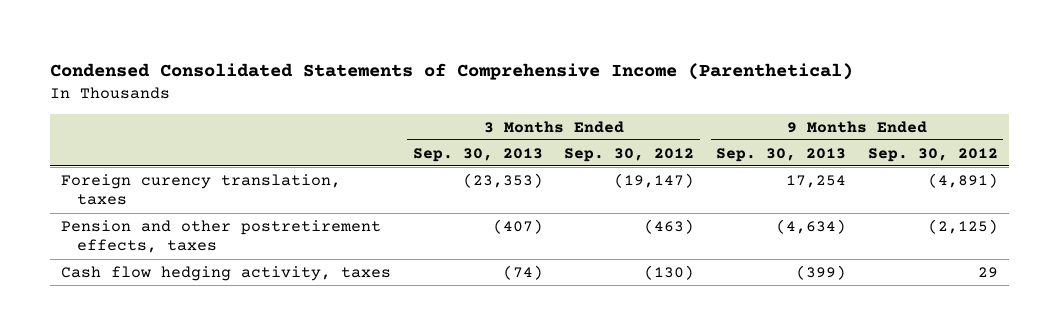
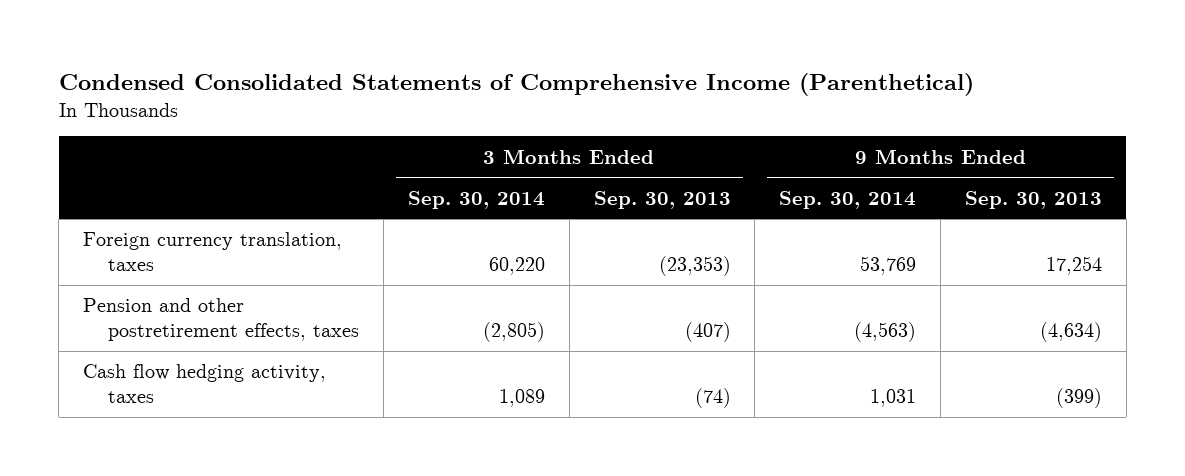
- | 3 Months Ended Sep. 30, 2013 | 3 Months Ended Sep. 30, 2012 | 9 Months Ended Sep. 30, 2013 | 9 Months Ended Sep. 30, 2012
+ | 3 Months Ended Sep. 30, 2014 | 3 Months Ended Sep. 30, 2013 | 9 Months Ended Sep. 30, 2014 | 9 Months Ended Sep. 30, 2013
- Foreign curency translation, taxes | (23,353) | (19,147) | 17,254 | (4,891)
+ Foreign currency translation, taxes | 60,220 | (23,353) | 53,769 | 17,254

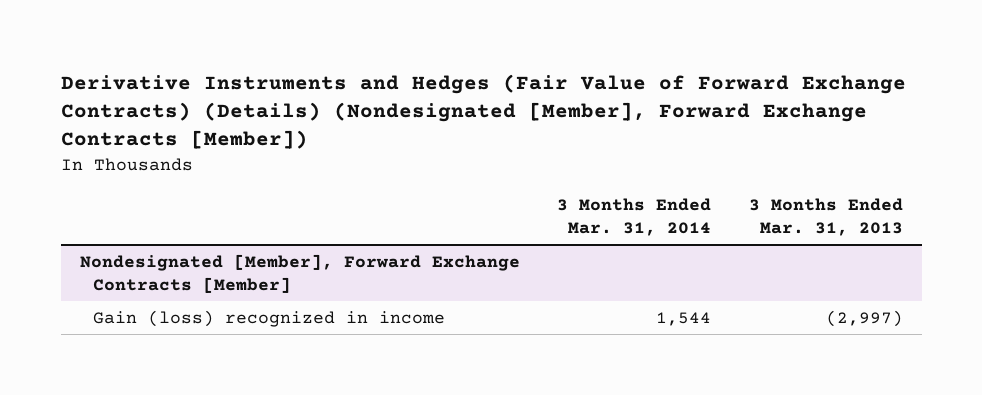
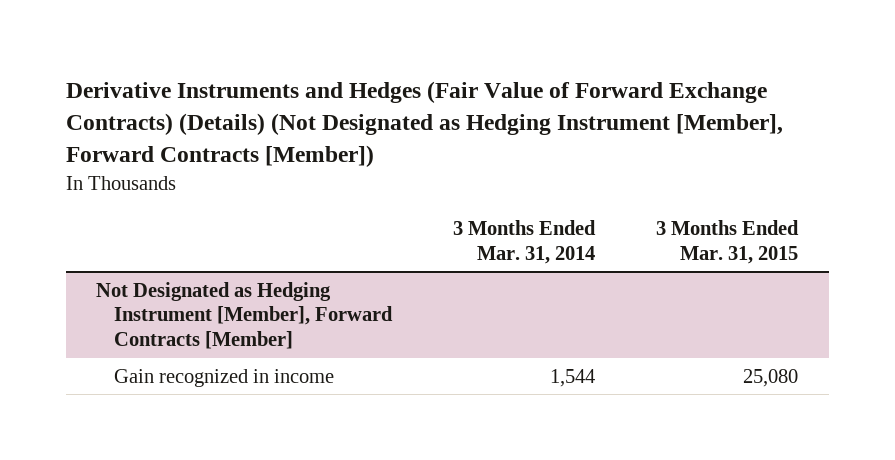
- Derivative Instruments and Hedges (Fair Value of Forward Exchange Contracts) (Details) (Nondesignated [Member], Forward Exchange Contracts [Member])
+ Derivative Instruments and Hedges (Fair Value of Forward Exchange Contracts) (Details) (Not Designated as Hedging Instrument [Member], Forward Contracts [Member])
- | 3 Months Ended Mar. 31, 2014 | 3 Months Ended Mar. 31, 2013
+ | 3 Months Ended Mar. 31, 2014 | 3 Months Ended Mar. 31, 2015
- Nondesignated [Member], Forward Exchange Contracts [Member]
- Gain (loss) recognized in income | 1,544 | (2,997)
+ Not Designated as Hedging Instrument [Member], Forward Contracts [Member]
+ Gain recognized in income | 1,544 | 25,080

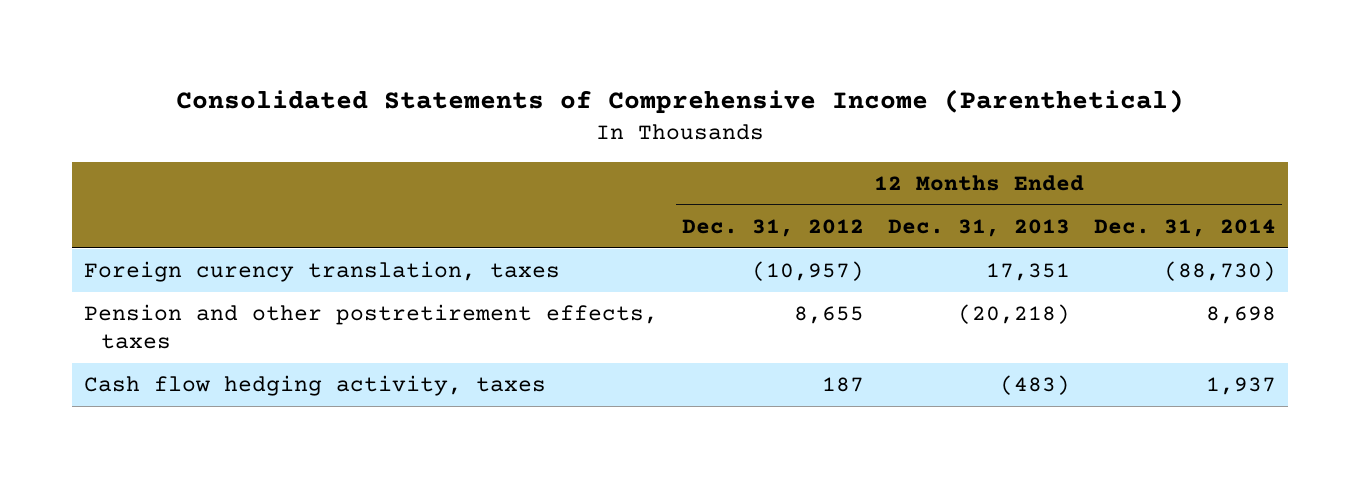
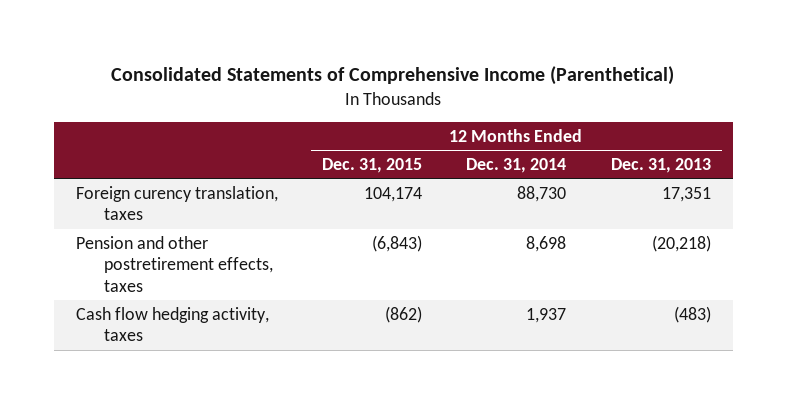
- | 12 Months Ended Dec. 31, 2012 | 12 Months Ended Dec. 31, 2013 | 12 Months Ended Dec. 31, 2014
+ | 12 Months Ended Dec. 31, 2015 | 12 Months Ended Dec. 31, 2014 | 12 Months Ended Dec. 31, 2013
- Foreign curency translation, taxes | (10,957) | 17,351 | (88,730)
+ Foreign curency translation, taxes | 104,174 | 88,730 | 17,351

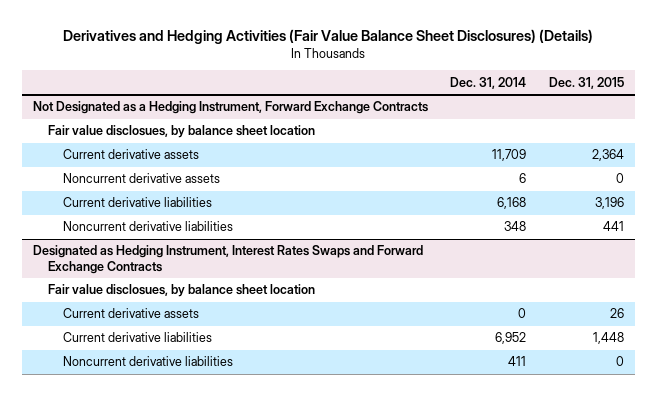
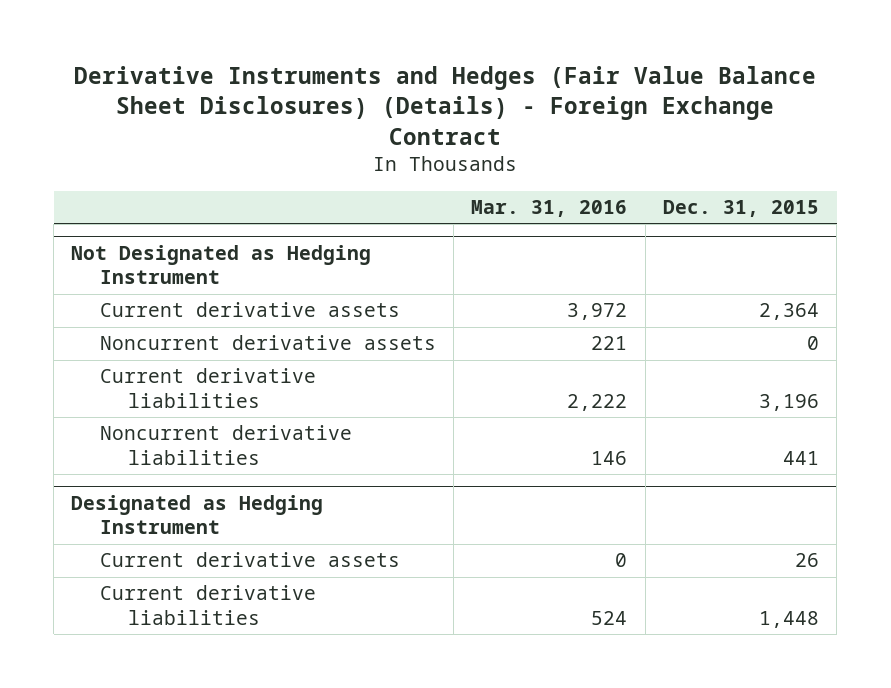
- Derivatives and Hedging Activities (Fair Value Balance Sheet Disclosures) (Details)
+ Derivative Instruments and Hedges (Fair Value Balance Sheet Disclosures) (Details) - Foreign Exchange Contract
- | Dec. 31, 2014 | Dec. 31, 2015
+ | Mar. 31, 2016 | Dec. 31, 2015
- Not Designated as a Hedging Instrument, Forward Exchange Contracts
- Fair value disclosues, by balance sheet location
+ Not Designated as Hedging Instrument
- Designated as Hedging Instrument, Interest Rates Swaps and Forward Exchange Contracts
- Fair value disclosues, by balance sheet location
+ Designated as Hedging Instrument
- Noncurrent derivative liabilities | 411 | 0

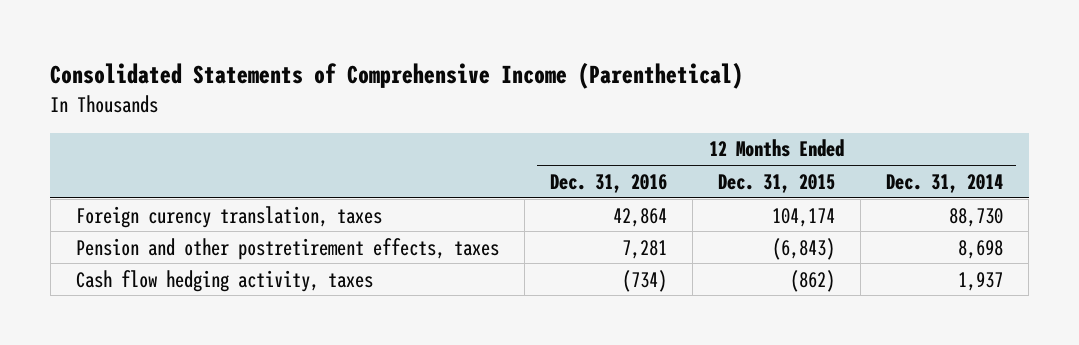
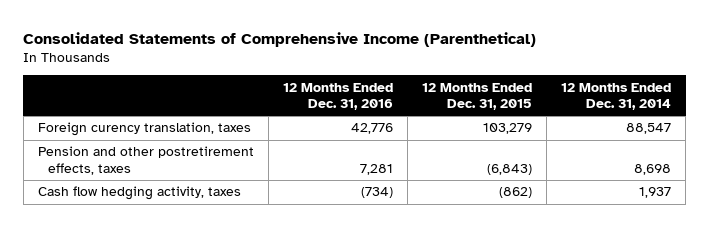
- Foreign curency translation, taxes | 42,864 | 104,174 | 88,730
+ Foreign curency translation, taxes | 42,776 | 103,279 | 88,547

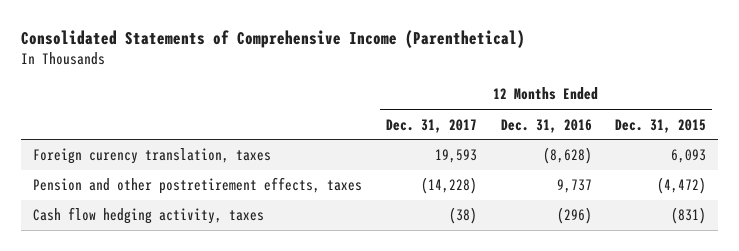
- | 12 Months Ended Dec. 31, 2016 | 12 Months Ended Dec. 31, 2015 | 12 Months Ended Dec. 31, 2014
+ | 12 Months Ended Dec. 31, 2017 | 12 Months Ended Dec. 31, 2016 | 12 Months Ended Dec. 31, 2015
- Foreign curency translation, taxes | 42,776 | 103,279 | 88,547
- Pension and other postretirement effects, taxes | 7,281 | (6,843) | 8,698
- Cash flow hedging activity, taxes | (734) | (862) | 1,937
+ Foreign curency translation, taxes | 19,593 | (8,628) | 6,093
+ Pension and other postretirement effects, taxes | (14,228) | 9,737 | (4,472)
+ Cash flow hedging activity, taxes | (38) | (296) | (831)

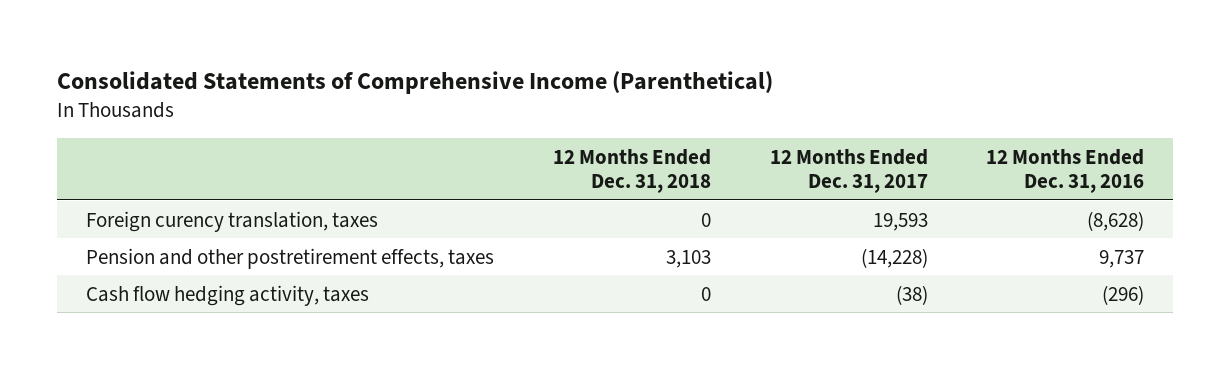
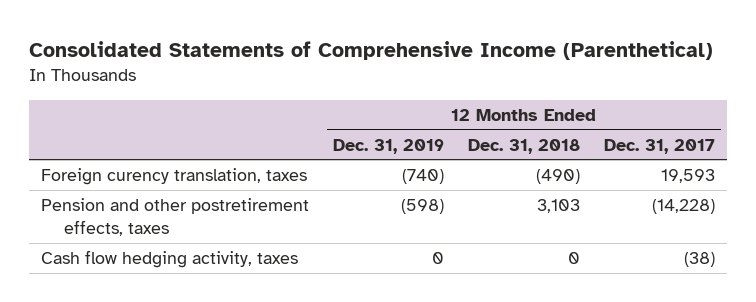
- | 12 Months Ended Dec. 31, 2018 | 12 Months Ended Dec. 31, 2017 | 12 Months Ended Dec. 31, 2016
+ | 12 Months Ended Dec. 31, 2019 | 12 Months Ended Dec. 31, 2018 | 12 Months Ended Dec. 31, 2017
- Foreign curency translation, taxes | 0 | 19,593 | (8,628)
+ Foreign curency translation, taxes | (740) | (490) | 19,593

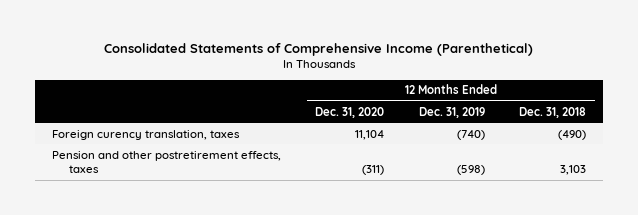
- | 12 Months Ended Dec. 31, 2019 | 12 Months Ended Dec. 31, 2018 | 12 Months Ended Dec. 31, 2017
+ | 12 Months Ended Dec. 31, 2020 | 12 Months Ended Dec. 31, 2019 | 12 Months Ended Dec. 31, 2018
- Cash flow hedging activity, taxes | 0 | 0 | (38)

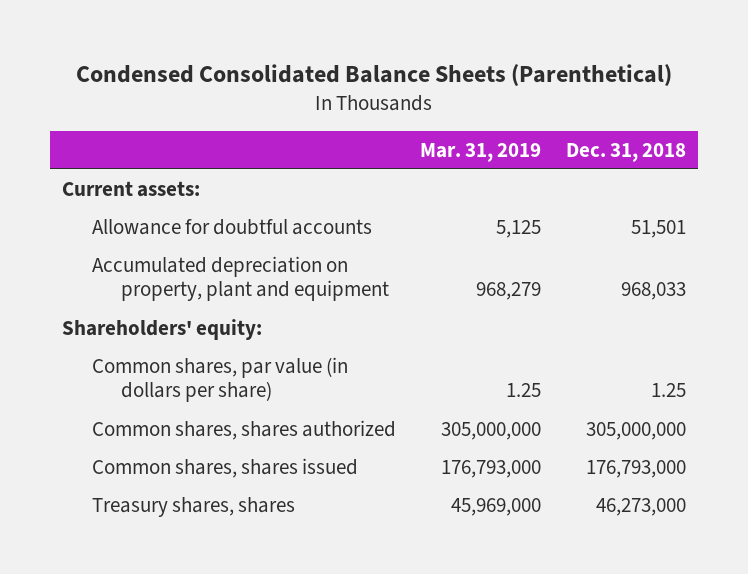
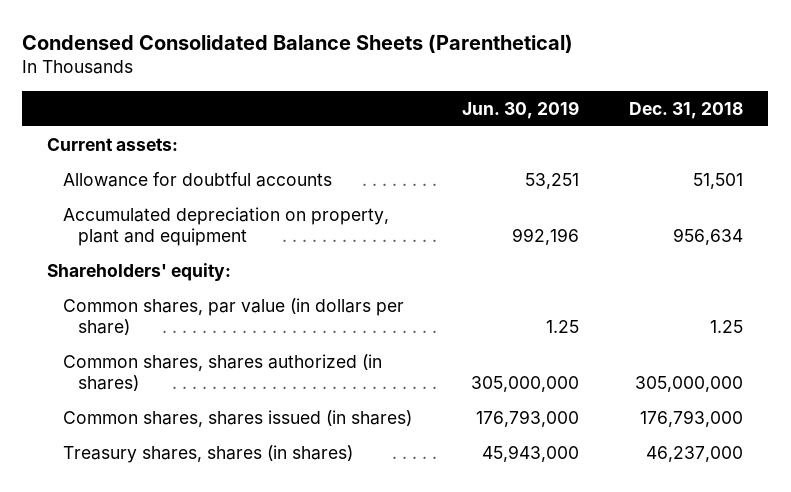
- | Mar. 31, 2019 | Dec. 31, 2018
+ | Jun. 30, 2019 | Dec. 31, 2018
- Accumulated depreciation on property, plant and equipment | 968,279 | 968,033
+ Accumulated depreciation on property, plant and equipment | 992,196 | 956,634
- Common shares, shares authorized | 305,000,000 | 305,000,000
- Common shares, shares issued | 176,793,000 | 176,793,000
- Treasury shares, shares | 45,969,000 | 46,273,000
+ Common shares, shares authorized (in shares) | 305,000,000 | 305,000,000
+ Common shares, shares issued (in shares) | 176,793,000 | 176,793,000
+ Treasury shares, shares (in shares) | 45,943,000 | 46,237,000

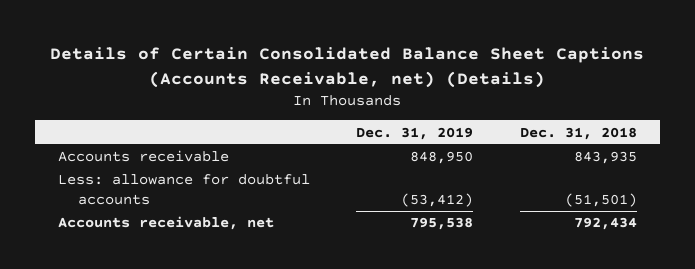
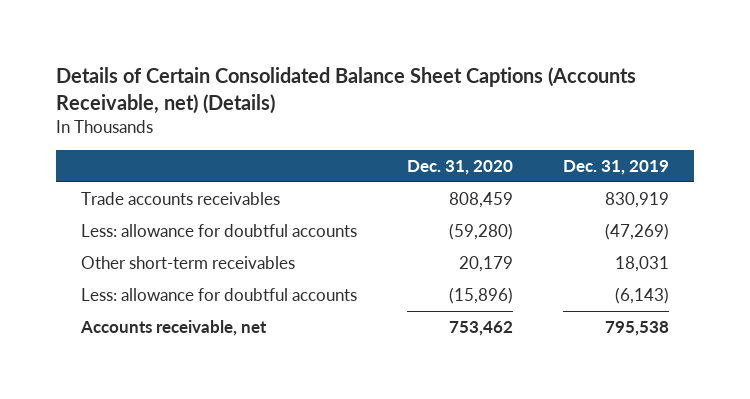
- | Dec. 31, 2019 | Dec. 31, 2018
+ | Dec. 31, 2020 | Dec. 31, 2019
- Accounts receivable | 848,950 | 843,935
- Less: allowance for doubtful accounts | (53,412) | (51,501)
+ Trade accounts receivables | 808,459 | 830,919
+ Less: allowance for doubtful accounts | (59,280) | (47,269)
+ Other short-term receivables | 20,179 | 18,031
+ Less: allowance for doubtful accounts | (15,896) | (6,143)

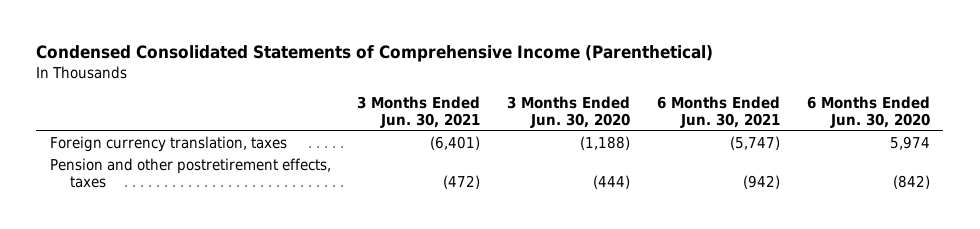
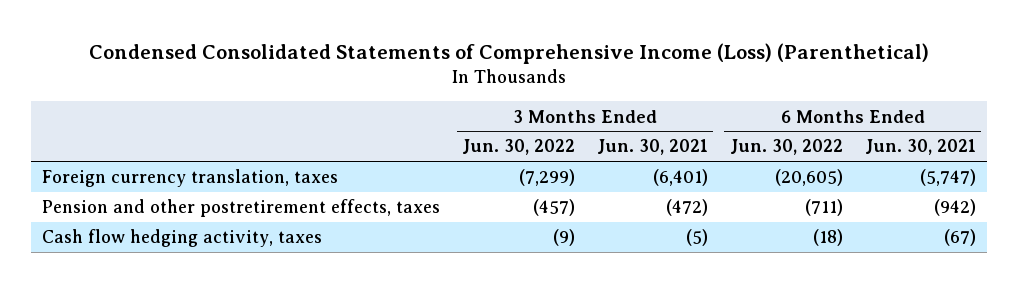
- Condensed Consolidated Statements of Comprehensive Income (Parenthetical)
+ Condensed Consolidated Statements of Comprehensive Income (Loss) (Parenthetical)
- | 3 Months Ended Jun. 30, 2021 | 3 Months Ended Jun. 30, 2020 | 6 Months Ended Jun. 30, 2021 | 6 Months Ended Jun. 30, 2020
+ | 3 Months Ended Jun. 30, 2022 | 3 Months Ended Jun. 30, 2021 | 6 Months Ended Jun. 30, 2022 | 6 Months Ended Jun. 30, 2021
+ Cash flow hedging activity, taxes | (9) | (5) | (18) | (67)

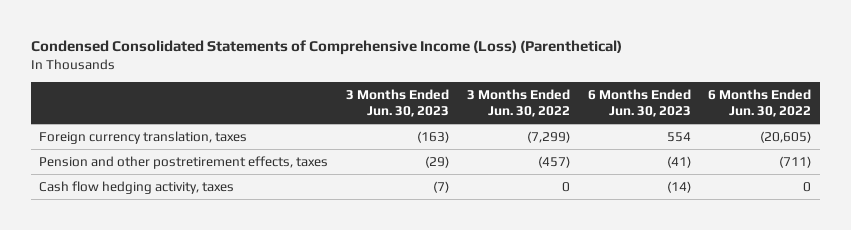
- | 3 Months Ended Jun. 30, 2022 | 3 Months Ended Jun. 30, 2021 | 6 Months Ended Jun. 30, 2022 | 6 Months Ended Jun. 30, 2021
+ | 3 Months Ended Jun. 30, 2023 | 3 Months Ended Jun. 30, 2022 | 6 Months Ended Jun. 30, 2023 | 6 Months Ended Jun. 30, 2022
- Cash flow hedging activity, taxes | (9) | (5) | (18) | (67)
+ Cash flow hedging activity, taxes | (7) | 0 | (14) | 0

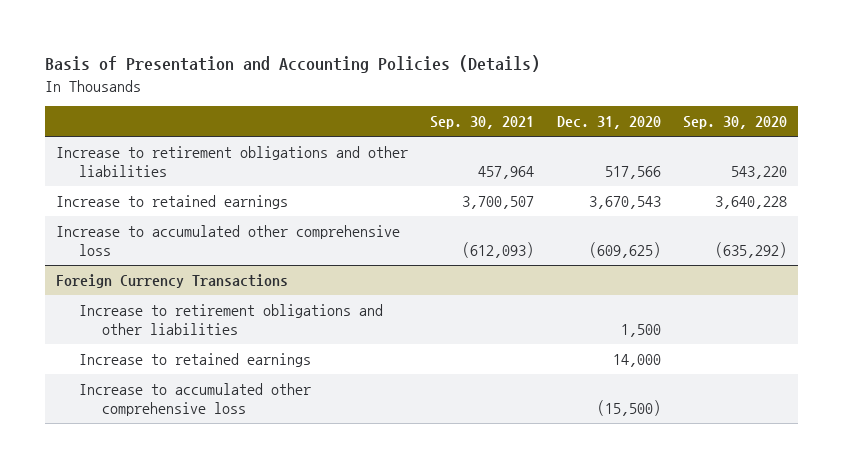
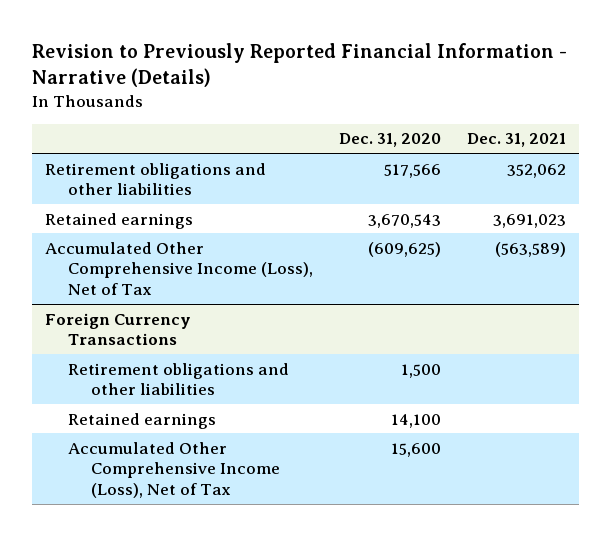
- Basis of Presentation and Accounting Policies (Details)
+ Revision to Previously Reported Financial Information - Narrative (Details)
- | Sep. 30, 2021 | Dec. 31, 2020 | Sep. 30, 2020
+ | Dec. 31, 2020 | Dec. 31, 2021
- Increase to retirement obligations and other liabilities | 457,964 | 517,566 | 543,220
- Increase to retained earnings | 3,700,507 | 3,670,543 | 3,640,228
- Increase to accumulated other comprehensive loss | (612,093) | (609,625) | (635,292)
+ Retirement obligations and other liabilities | 517,566 | 352,062
+ Retained earnings | 3,670,543 | 3,691,023
+ Accumulated Other Comprehensive Income (Loss), Net of Tax | (609,625) | (563,589)
@ Foreign Currency Transactions
- Increase to retirement obligations and other liabilities | | 1,500 |
- Increase to retained earnings | | 14,000 |
- Increase to accumulated other comprehensive loss | | (15,500) |
+ Retirement obligations and other liabilities | 1,500 |
+ Retained earnings | 14,100 |
+ Accumulated Other Comprehensive Income (Loss), Net of Tax | 15,600 |

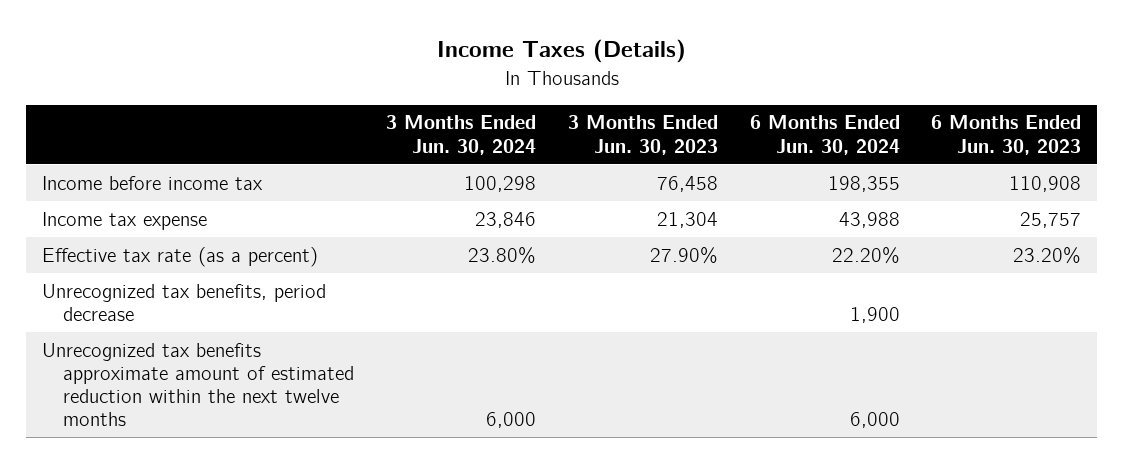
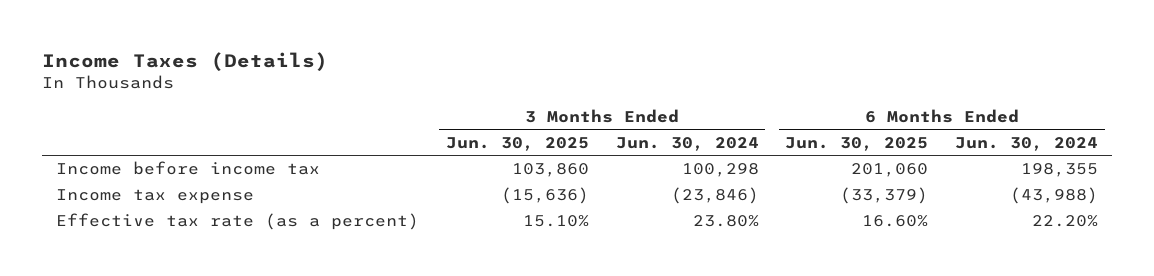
- | 3 Months Ended Jun. 30, 2024 | 3 Months Ended Jun. 30, 2023 | 6 Months Ended Jun. 30, 2024 | 6 Months Ended Jun. 30, 2023
+ | 3 Months Ended Jun. 30, 2025 | 3 Months Ended Jun. 30, 2024 | 6 Months Ended Jun. 30, 2025 | 6 Months Ended Jun. 30, 2024
- Income tax expense | 23,846 | 21,304 | 43,988 | 25,757
+ Income tax expense | (15,636) | (23,846) | (33,379) | (43,988)
- Unrecognized tax benefits, period decrease | | | 1,900 |
- Unrecognized tax benefits approximate amount of estimated reduction within the next twelve months | 6,000 | | 6,000 |

